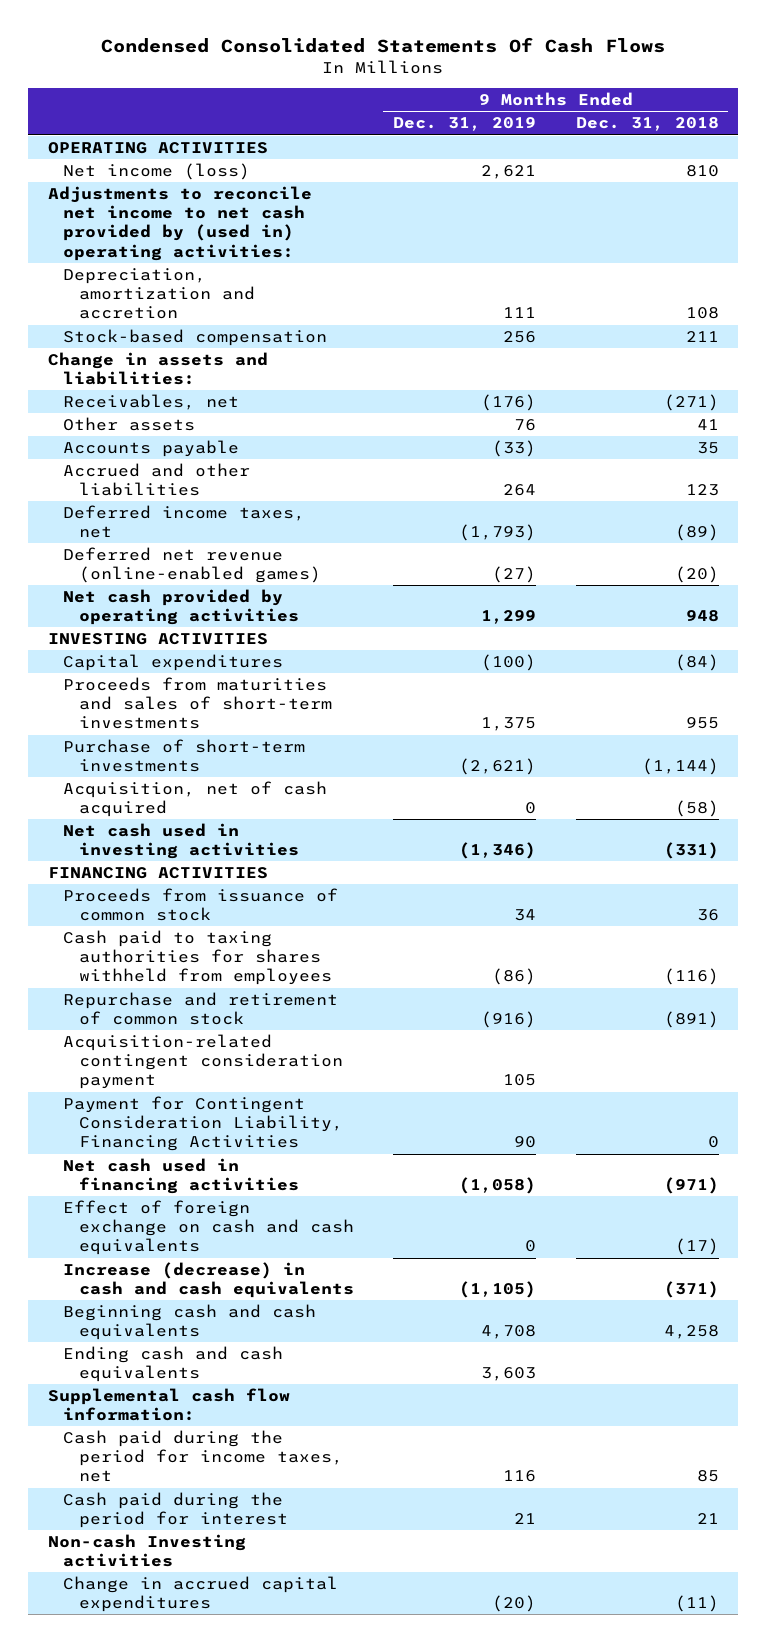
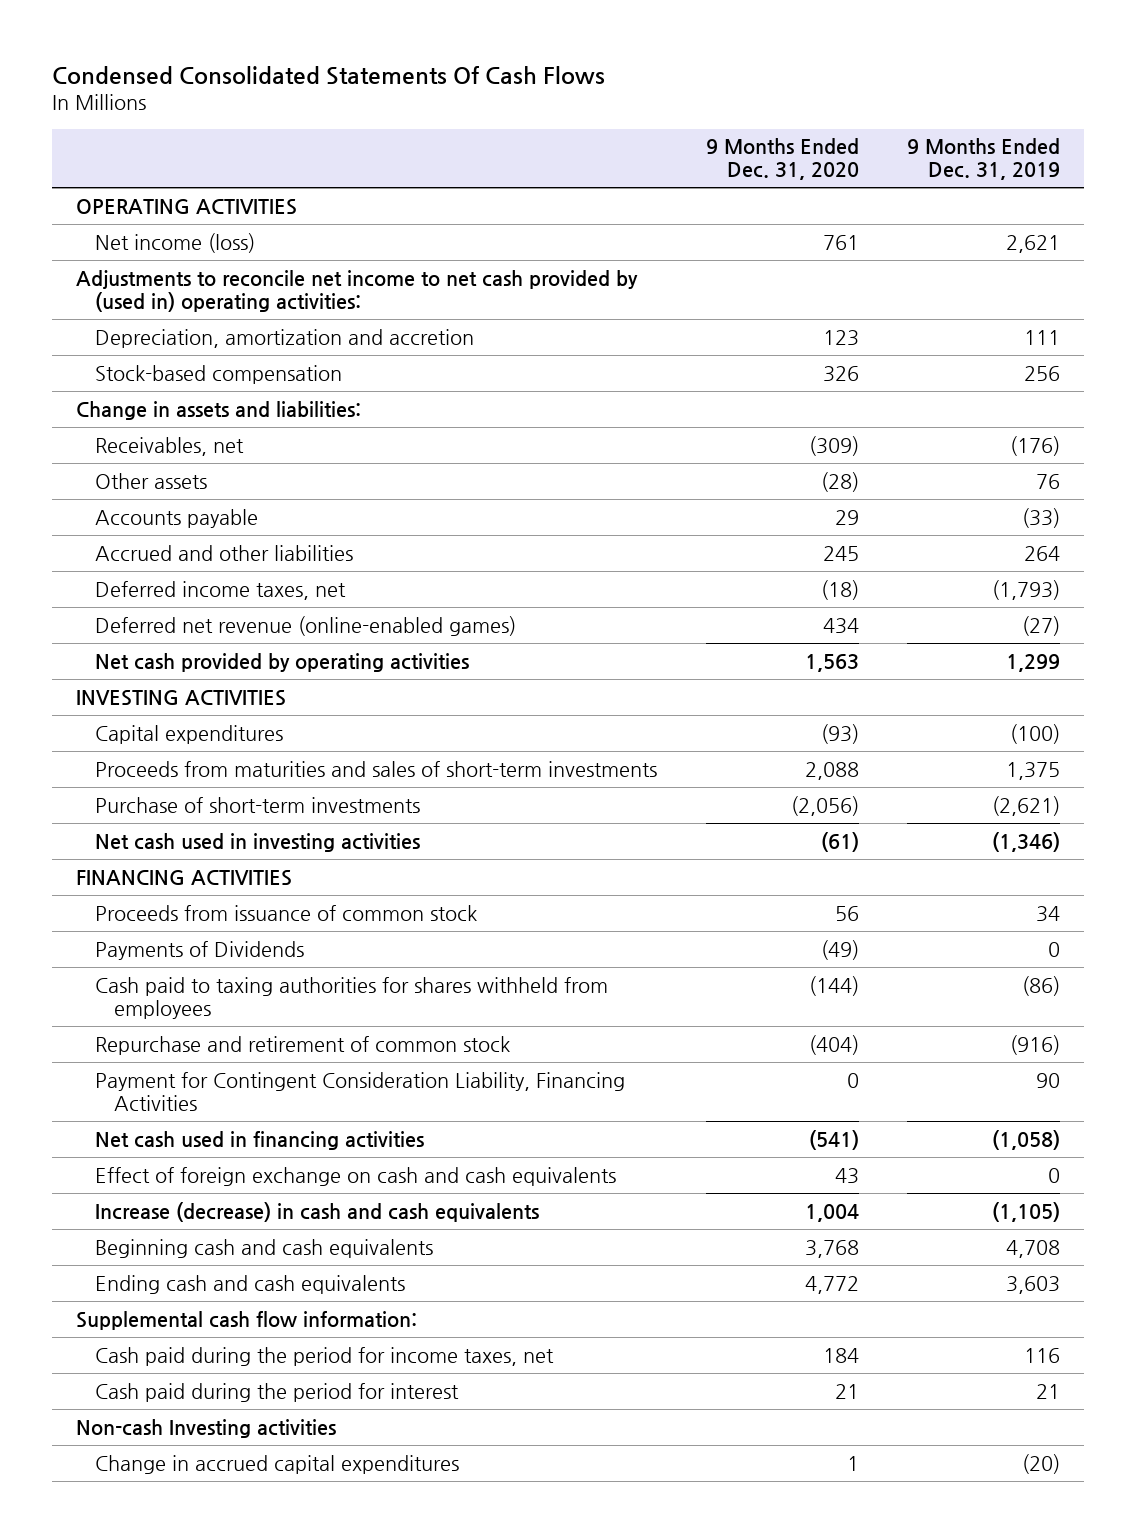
- | 9 Months Ended Dec. 31, 2019 | 9 Months Ended Dec. 31, 2018
+ | 9 Months Ended Dec. 31, 2020 | 9 Months Ended Dec. 31, 2019
- Acquisition, net of cash acquired | 0 | (58)
+ Payments of Dividends | (49) | 0
- Acquisition-related contingent consideration payment | 105 |

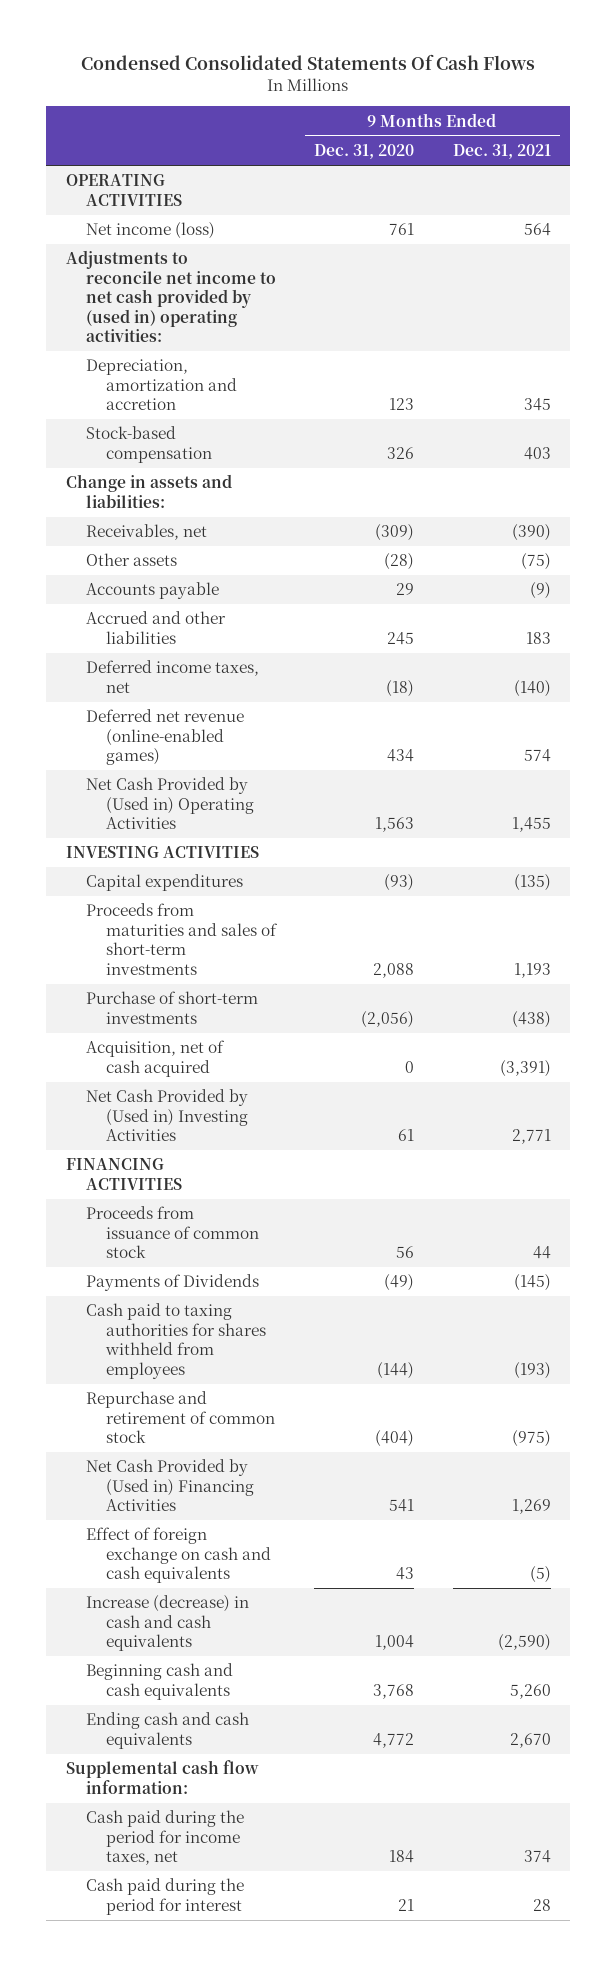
- | 9 Months Ended Dec. 31, 2020 | 9 Months Ended Dec. 31, 2019
+ | 9 Months Ended Dec. 31, 2020 | 9 Months Ended Dec. 31, 2021
- Net cash provided by operating activities | 1,563 | 1,299
+ Net Cash Provided by (Used in) Operating Activities | 1,563 | 1,455
- Net cash used in investing activities | (61) | (1,346)
+ Acquisition, net of cash acquired | 0 | (3,391)
+ Net Cash Provided by (Used in) Investing Activities | 61 | 2,771
- Payment for Contingent Consideration Liability, Financing Activities | 0 | 90
- Net cash used in financing activities | (541) | (1,058)
+ Net Cash Provided by (Used in) Financing Activities | 541 | 1,269
- Non-cash Investing activities
- Change in accrued capital expenditures | 1 | (20)

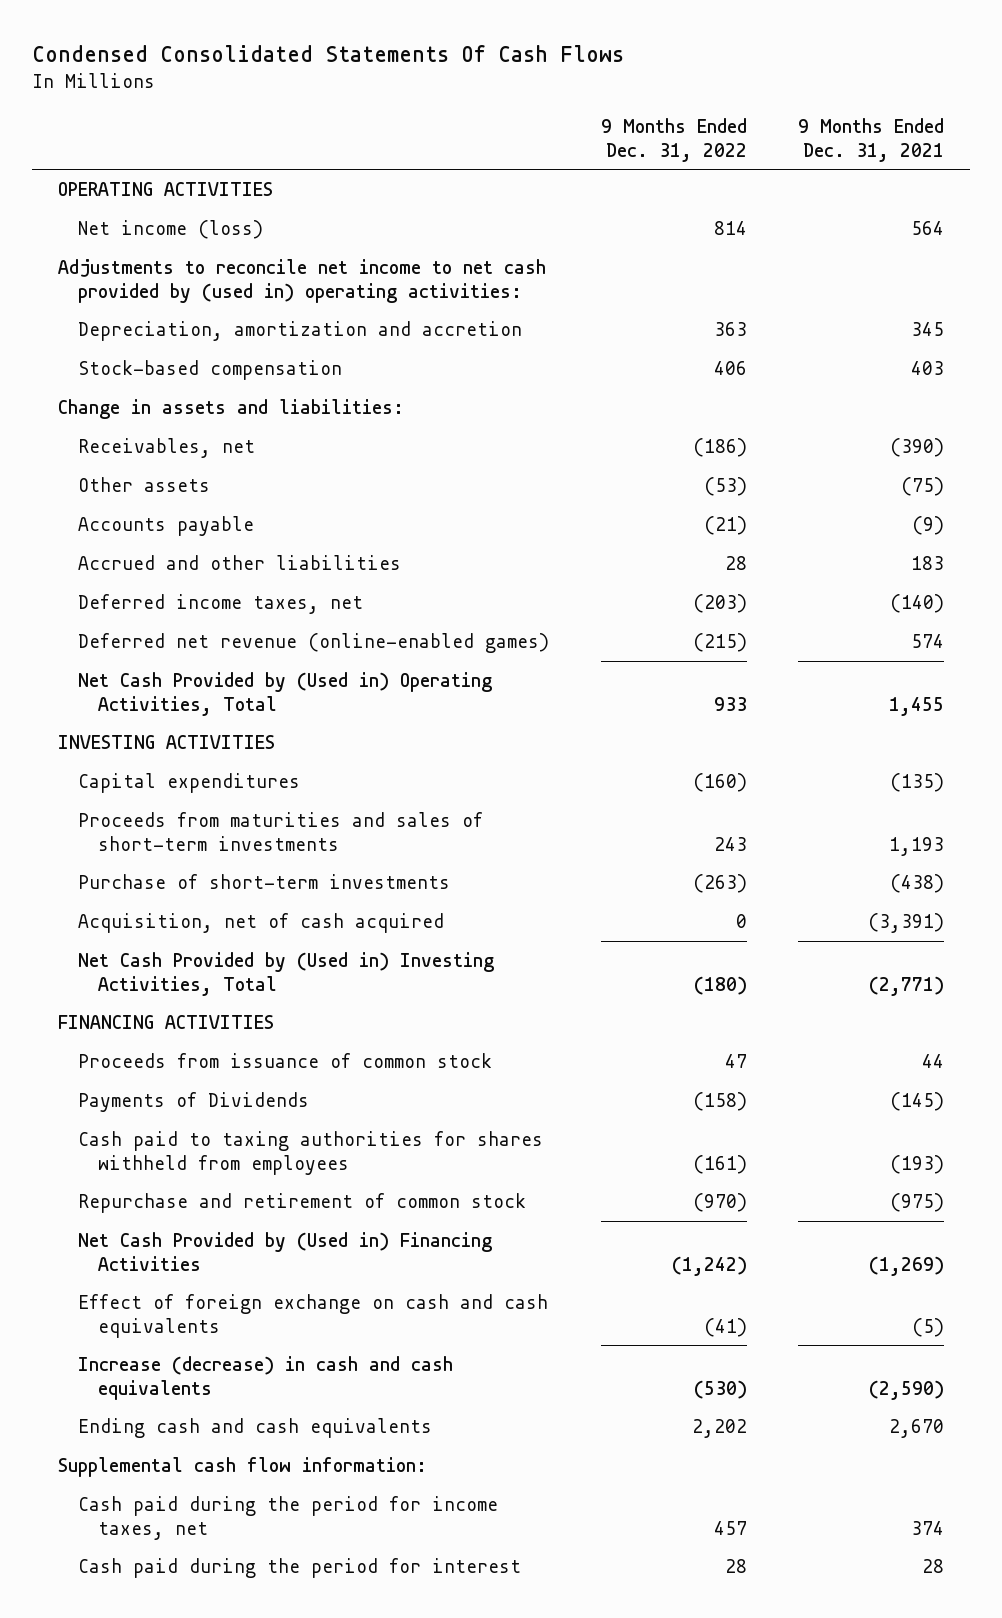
- | 9 Months Ended Dec. 31, 2020 | 9 Months Ended Dec. 31, 2021
+ | 9 Months Ended Dec. 31, 2022 | 9 Months Ended Dec. 31, 2021
- Net Cash Provided by (Used in) Operating Activities | 1,563 | 1,455
+ Net Cash Provided by (Used in) Operating Activities, Total | 933 | 1,455
- Net Cash Provided by (Used in) Investing Activities | 61 | 2,771
+ Net Cash Provided by (Used in) Investing Activities, Total | (180) | (2,771)
- Net Cash Provided by (Used in) Financing Activities | 541 | 1,269
+ Net Cash Provided by (Used in) Financing Activities | (1,242) | (1,269)
- Beginning cash and cash equivalents | 3,768 | 5,260

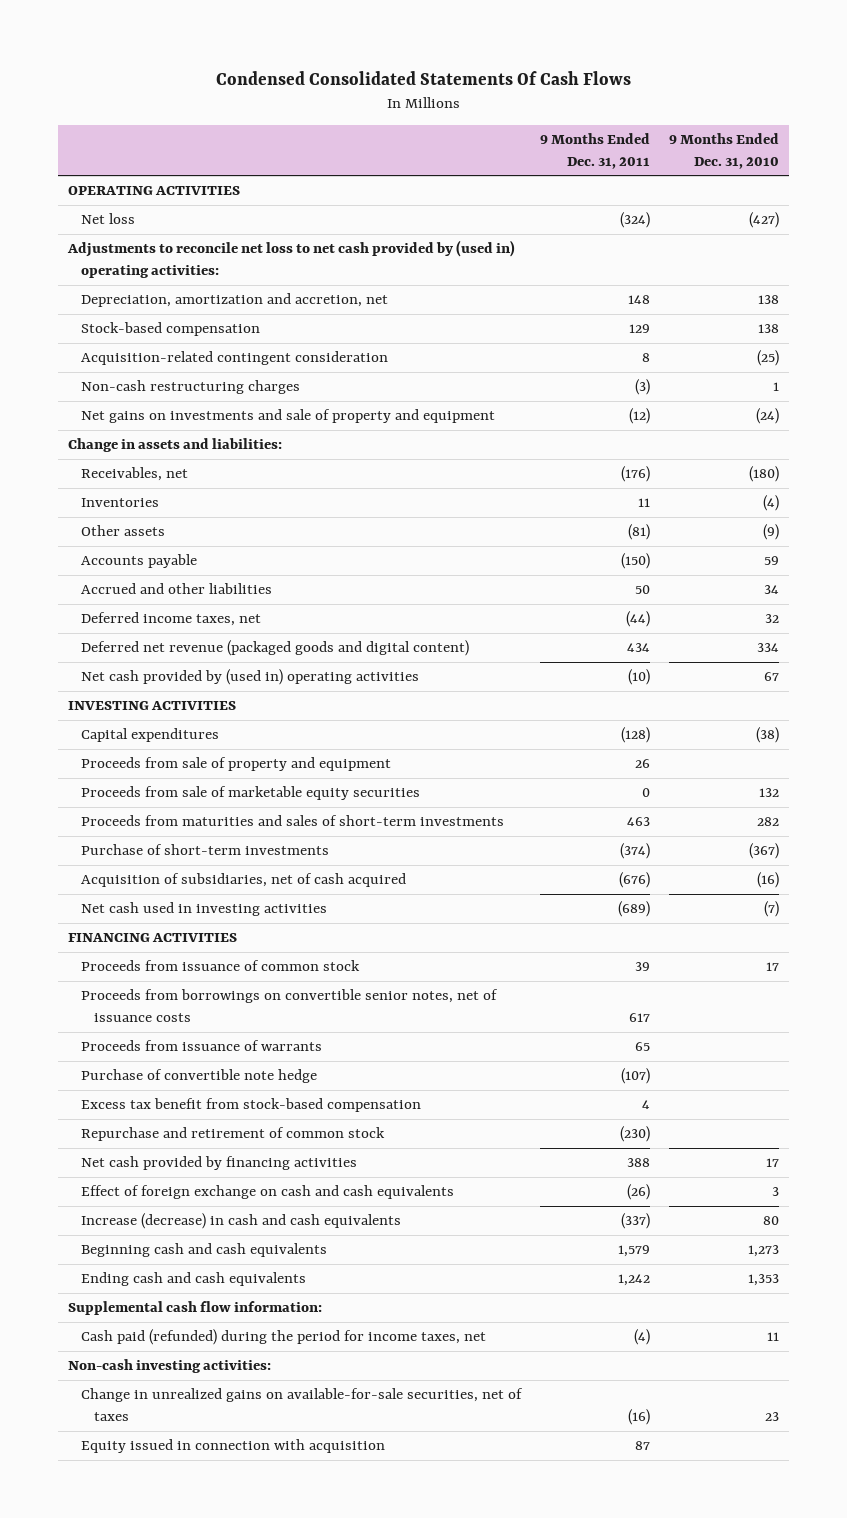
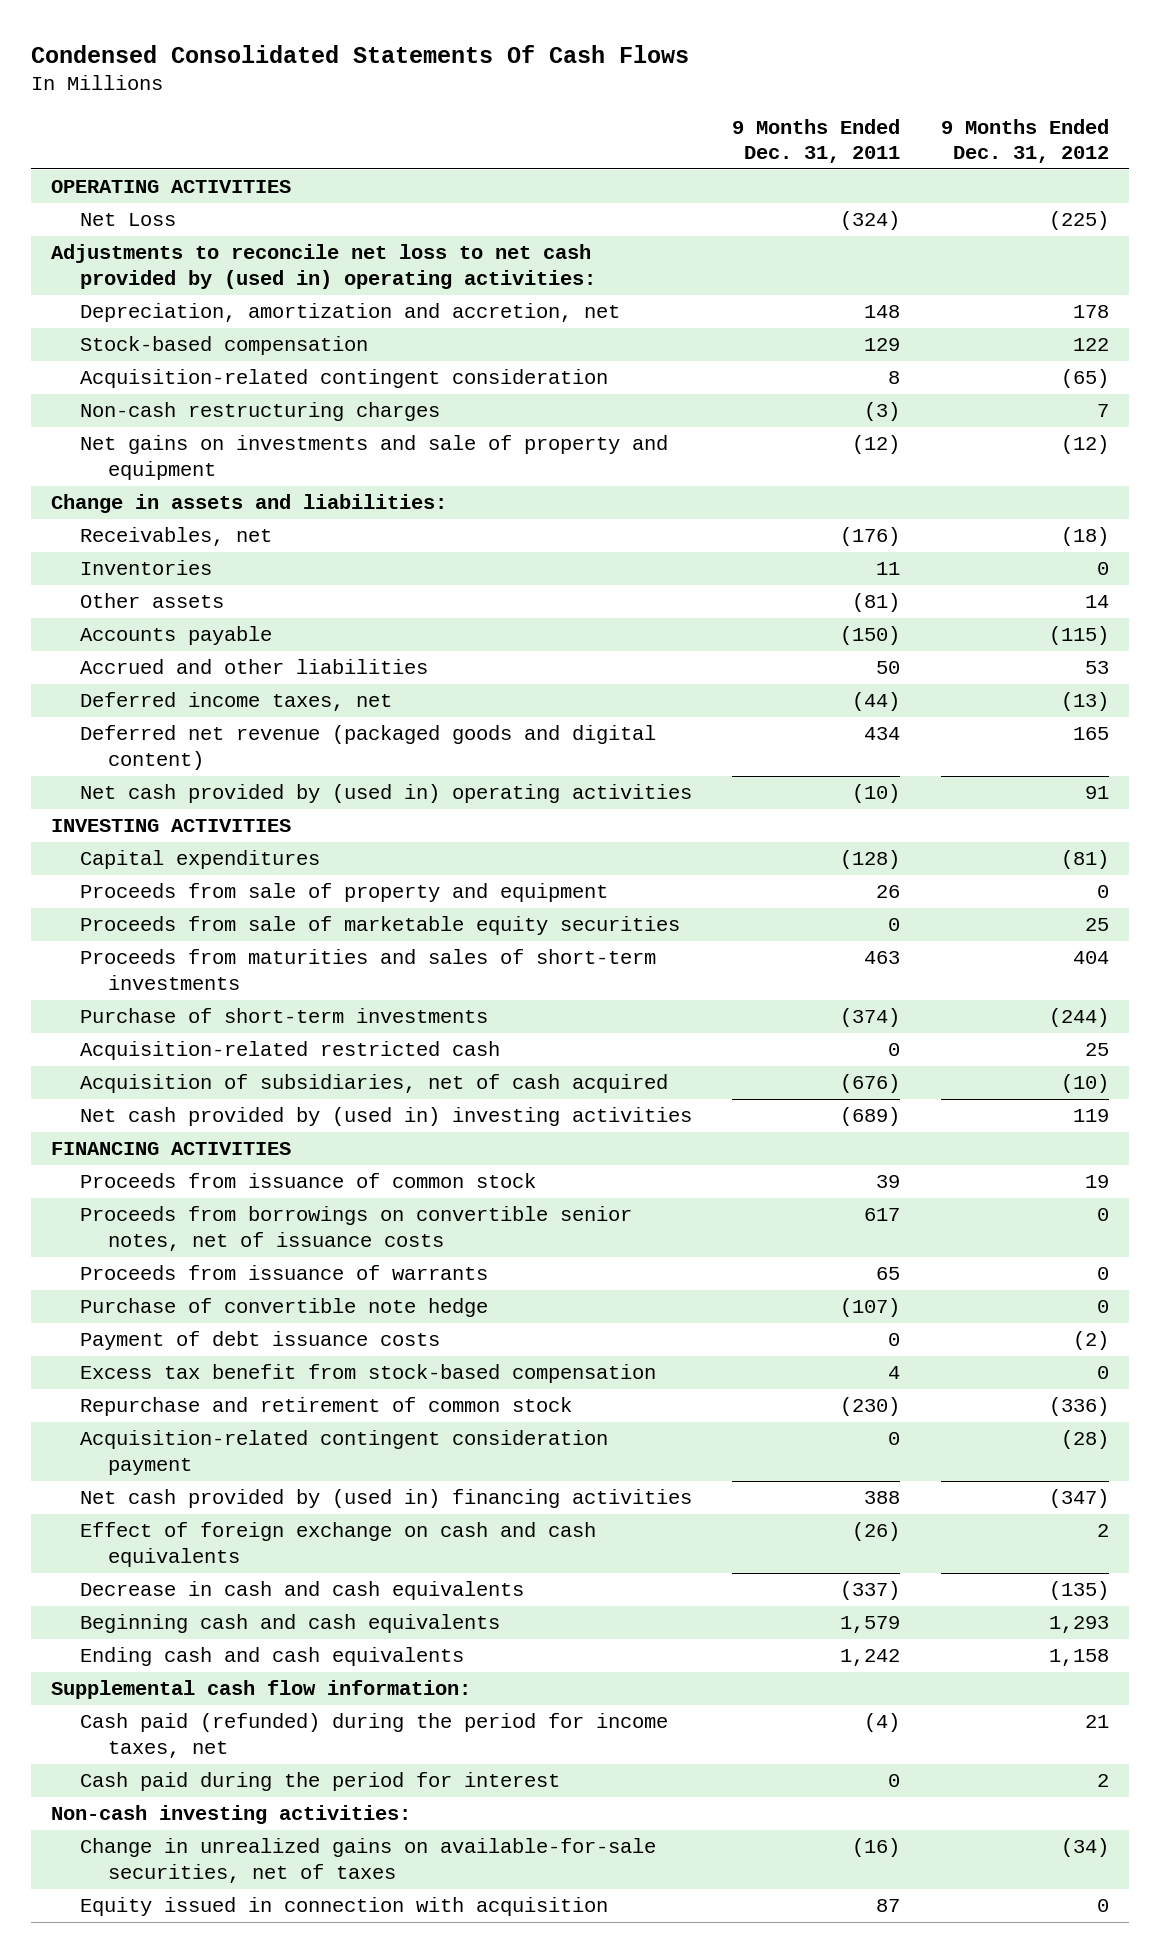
- | 9 Months Ended Dec. 31, 2011 | 9 Months Ended Dec. 31, 2010
+ | 9 Months Ended Dec. 31, 2011 | 9 Months Ended Dec. 31, 2012
- Net loss | (324) | (427)
+ Net Loss | (324) | (225)
+ Acquisition-related restricted cash | 0 | 25
- Net cash used in investing activities | (689) | (7)
+ Net cash provided by (used in) investing activities | (689) | 119
+ Payment of debt issuance costs | 0 | (2)
- Net cash provided by financing activities | 388 | 17
+ Acquisition-related contingent consideration payment | 0 | (28)
+ Net cash provided by (used in) financing activities | 388 | (347)
- Increase (decrease) in cash and cash equivalents | (337) | 80
+ Decrease in cash and cash equivalents | (337) | (135)
+ Cash paid during the period for interest | 0 | 2

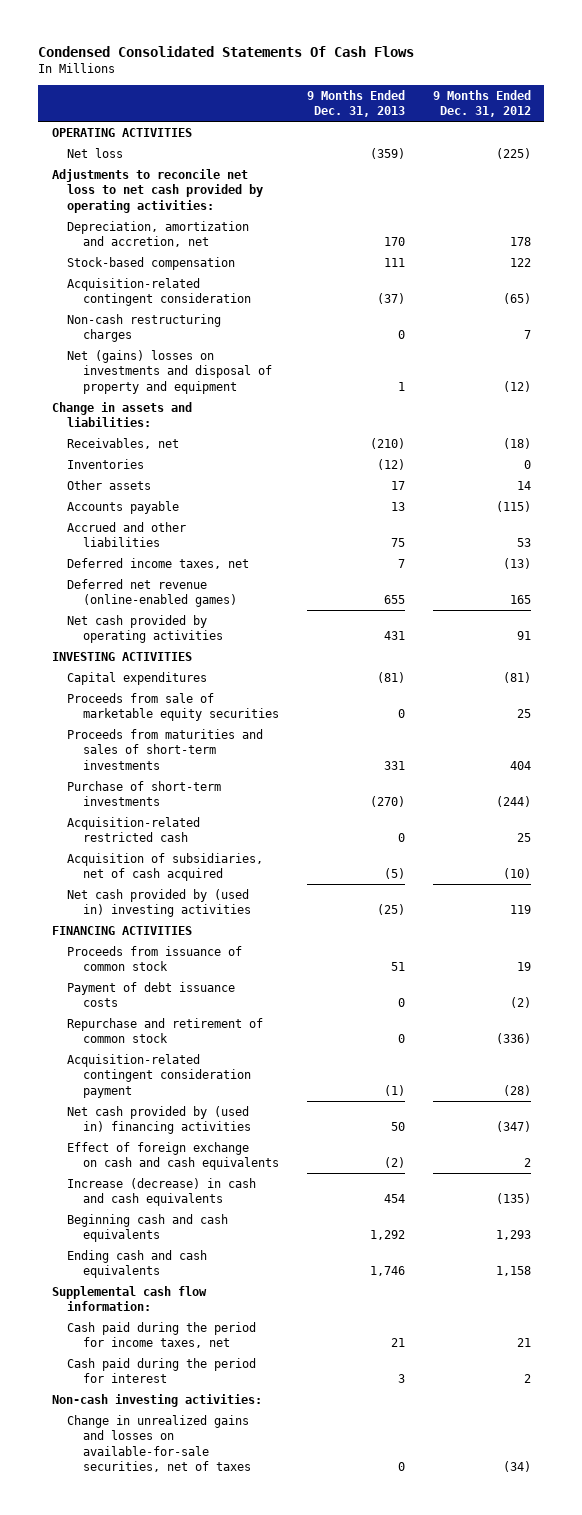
- | 9 Months Ended Dec. 31, 2011 | 9 Months Ended Dec. 31, 2012
+ | 9 Months Ended Dec. 31, 2013 | 9 Months Ended Dec. 31, 2012
- Net Loss | (324) | (225)
- Adjustments to reconcile net loss to net cash provided by (used in) operating activities:
+ Net loss | (359) | (225)
+ Adjustments to reconcile net loss to net cash provided by operating activities:
- Net gains on investments and sale of property and equipment | (12) | (12)
+ Net (gains) losses on investments and disposal of property and equipment | 1 | (12)
- Deferred net revenue (packaged goods and digital content) | 434 | 165
- Net cash provided by (used in) operating activities | (10) | 91
+ Deferred net revenue (online-enabled games) | 655 | 165
+ Net cash provided by operating activities | 431 | 91
- Proceeds from sale of property and equipment | 26 | 0
- Proceeds from borrowings on convertible senior notes, net of issuance costs | 617 | 0
- Proceeds from issuance of warrants | 65 | 0
- Purchase of convertible note hedge | (107) | 0
- Excess tax benefit from stock-based compensation | 4 | 0
- Decrease in cash and cash equivalents | (337) | (135)
+ Increase (decrease) in cash and cash equivalents | 454 | (135)
- Cash paid (refunded) during the period for income taxes, net | (4) | 21
+ Cash paid during the period for income taxes, net | 21 | 21
- Change in unrealized gains on available-for-sale securities, net of taxes | (16) | (34)
- Equity issued in connection with acquisition | 87 | 0
+ Change in unrealized gains and losses on available-for-sale securities, net of taxes | 0 | (34)

